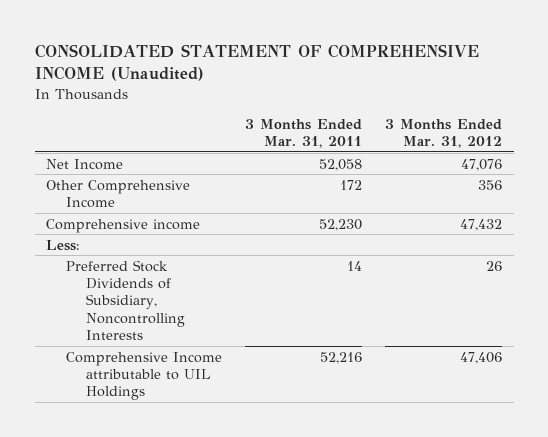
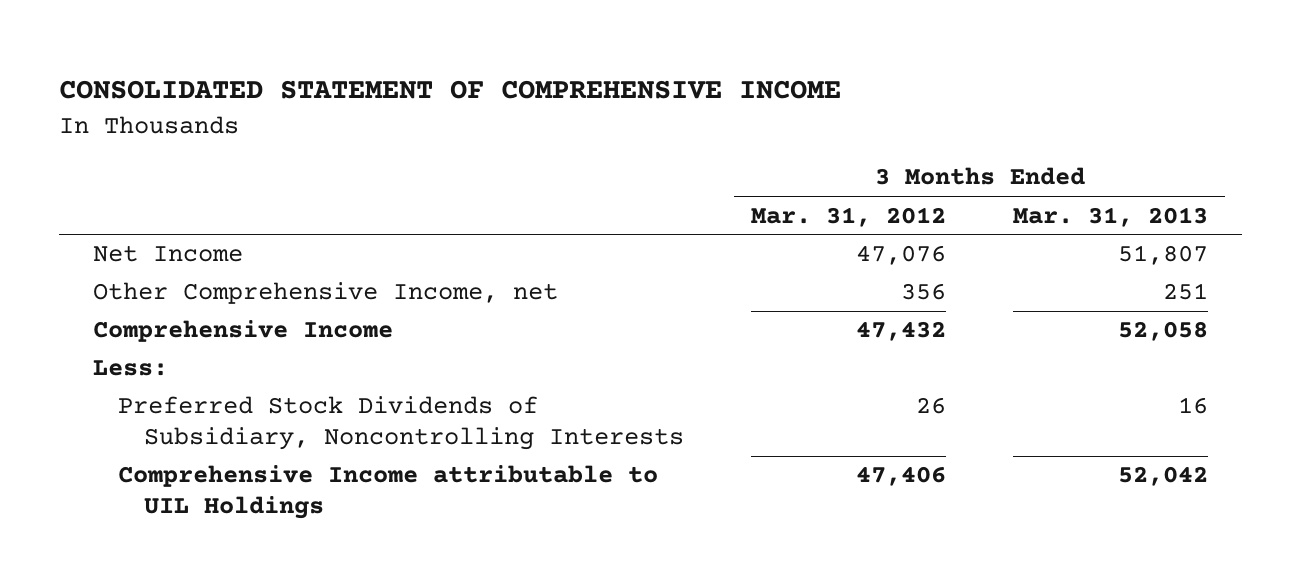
- CONSOLIDATED STATEMENT OF COMPREHENSIVE INCOME (Unaudited)
+ CONSOLIDATED STATEMENT OF COMPREHENSIVE INCOME
- | 3 Months Ended Mar. 31, 2011 | 3 Months Ended Mar. 31, 2012
+ | 3 Months Ended Mar. 31, 2012 | 3 Months Ended Mar. 31, 2013
- Other Comprehensive Income | 172 | 356
- Comprehensive income | 52,230 | 47,432
+ Other Comprehensive Income, net | 356 | 251
+ Comprehensive Income | 47,432 | 52,058

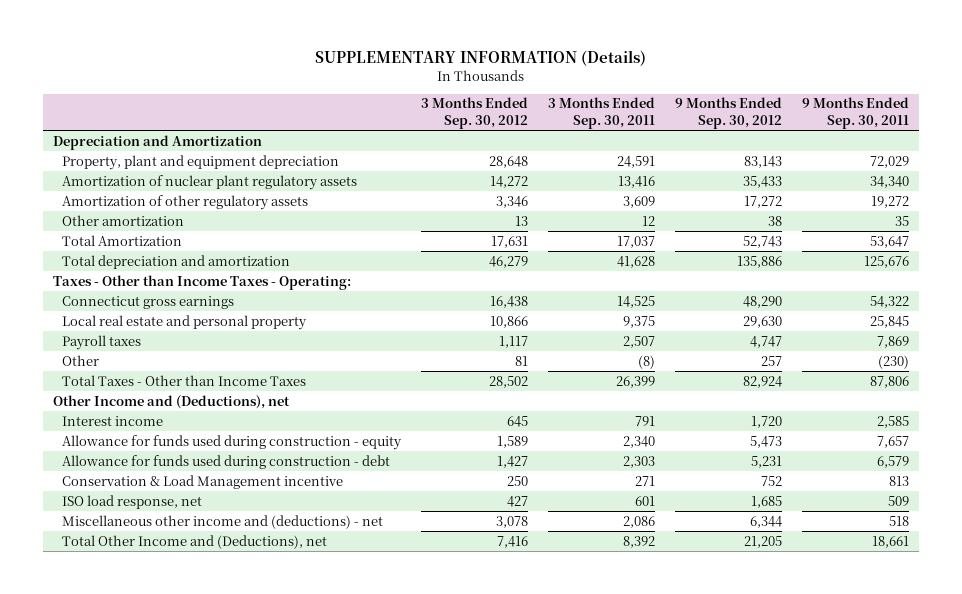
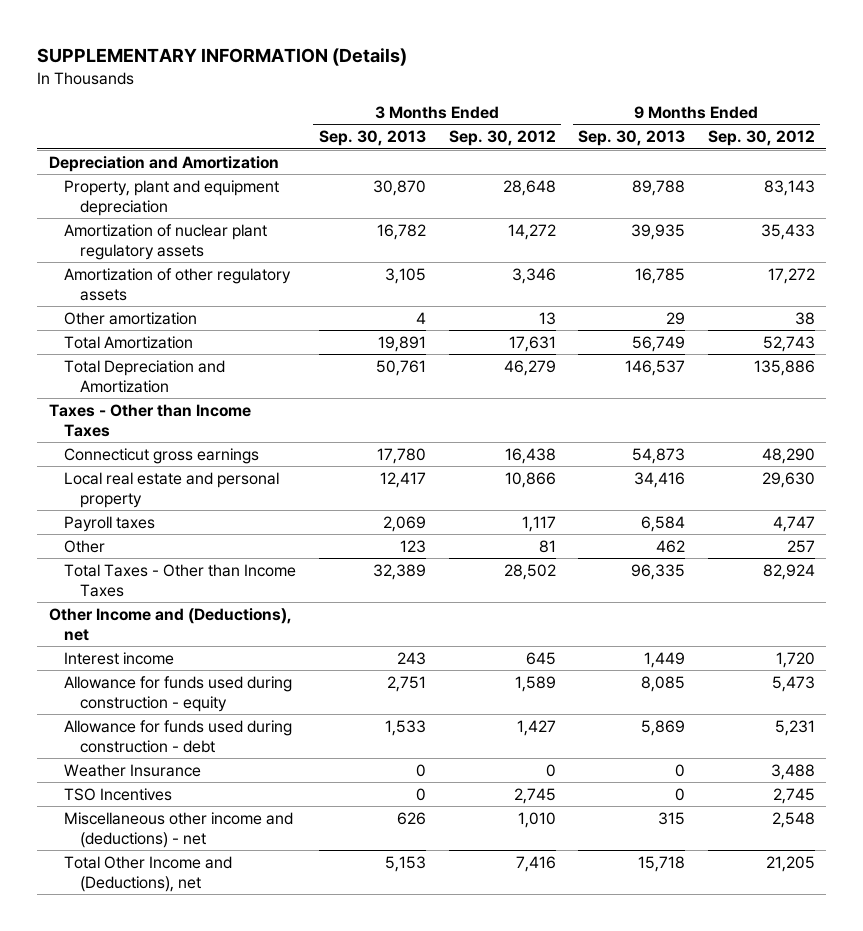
- | 3 Months Ended Sep. 30, 2012 | 3 Months Ended Sep. 30, 2011 | 9 Months Ended Sep. 30, 2012 | 9 Months Ended Sep. 30, 2011
+ | 3 Months Ended Sep. 30, 2013 | 3 Months Ended Sep. 30, 2012 | 9 Months Ended Sep. 30, 2013 | 9 Months Ended Sep. 30, 2012
- Total depreciation and amortization | 46,279 | 41,628 | 135,886 | 125,676
- Taxes - Other than Income Taxes - Operating:
+ Total Depreciation and Amortization | 50,761 | 46,279 | 146,537 | 135,886
+ Taxes - Other than Income Taxes
- Conservation & Load Management incentive | 250 | 271 | 752 | 813
- ISO load response, net | 427 | 601 | 1,685 | 509
- Miscellaneous other income and (deductions) - net | 3,078 | 2,086 | 6,344 | 518
+ Weather Insurance | 0 | 0 | 0 | 3,488
+ TSO Incentives | 0 | 2,745 | 0 | 2,745
+ Miscellaneous other income and (deductions) - net | 626 | 1,010 | 315 | 2,548

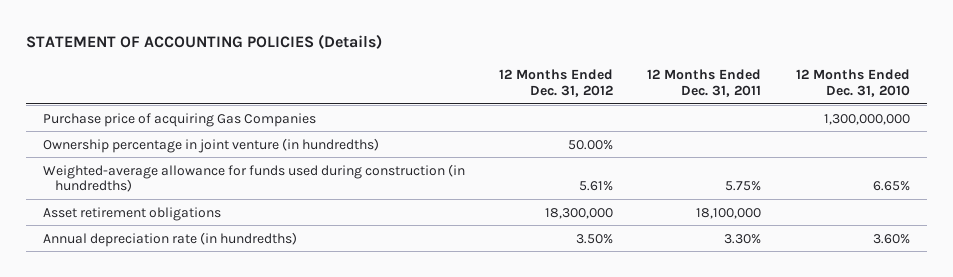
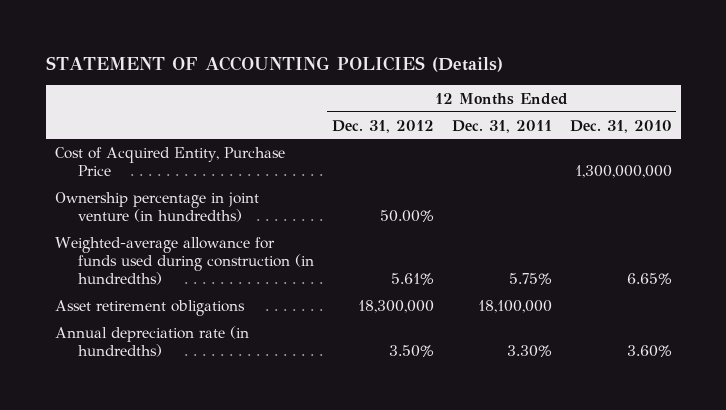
- Purchase price of acquiring Gas Companies | | | 1,300,000,000
+ Cost of Acquired Entity, Purchase Price | | | 1,300,000,000

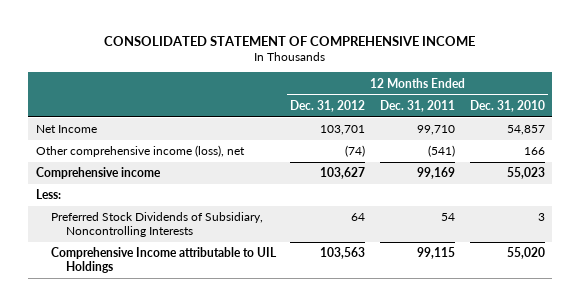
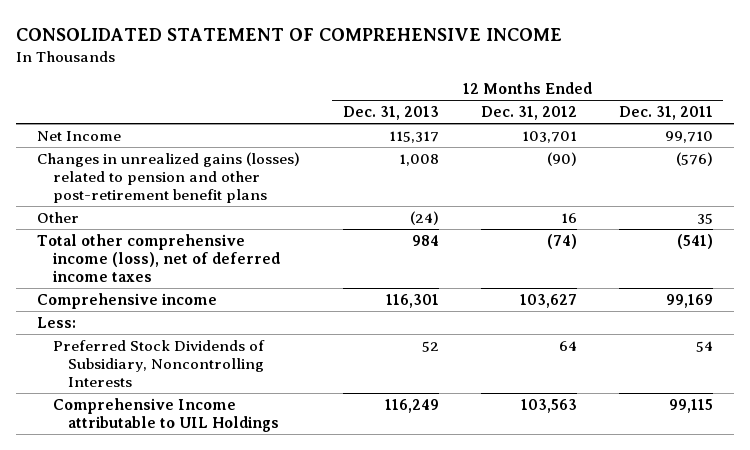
- | 12 Months Ended Dec. 31, 2012 | 12 Months Ended Dec. 31, 2011 | 12 Months Ended Dec. 31, 2010
+ | 12 Months Ended Dec. 31, 2013 | 12 Months Ended Dec. 31, 2012 | 12 Months Ended Dec. 31, 2011
- Other comprehensive income (loss), net | (74) | (541) | 166
+ Changes in unrealized gains (losses) related to pension and other post-retirement benefit plans | 1,008 | (90) | (576)
+ Other | (24) | 16 | 35
+ Total other comprehensive income (loss), net of deferred income taxes | 984 | (74) | (541)

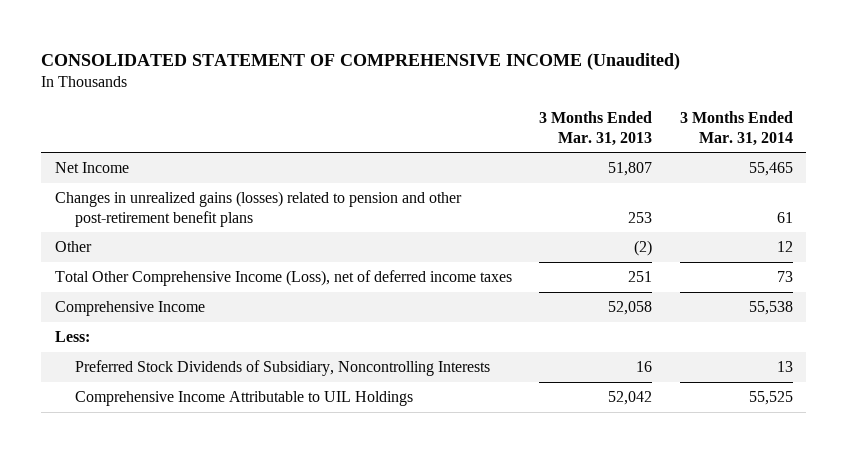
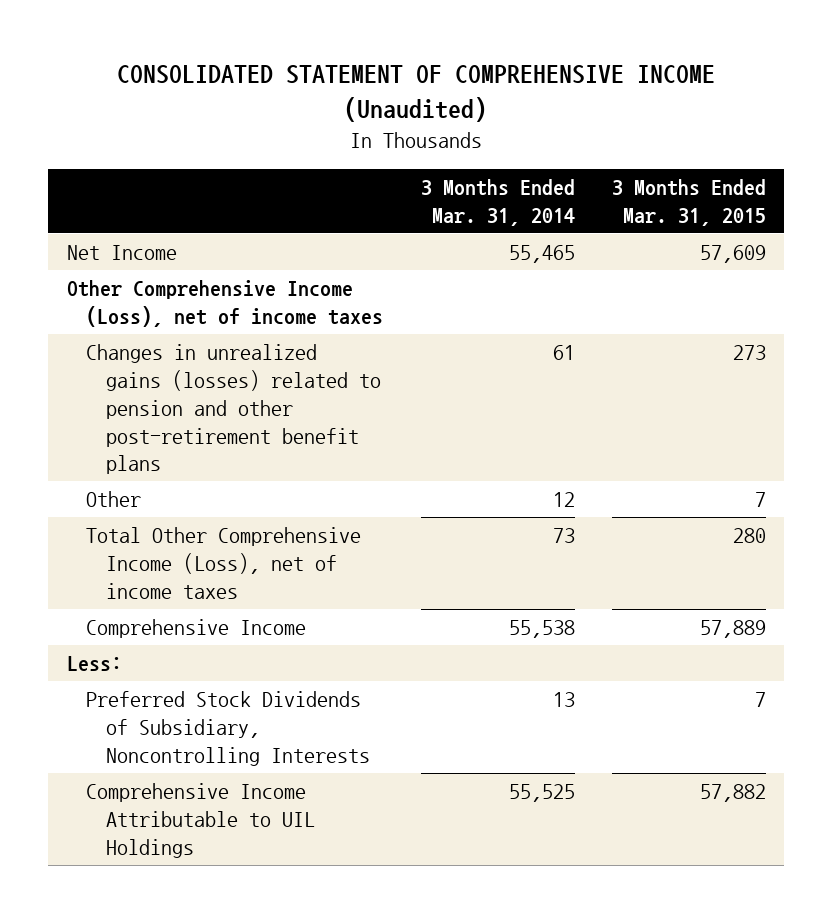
- | 3 Months Ended Mar. 31, 2013 | 3 Months Ended Mar. 31, 2014
+ | 3 Months Ended Mar. 31, 2014 | 3 Months Ended Mar. 31, 2015
+ Other Comprehensive Income (Loss), net of income taxes
- Total Other Comprehensive Income (Loss), net of deferred income taxes | 251 | 73
+ Total Other Comprehensive Income (Loss), net of income taxes | 73 | 280

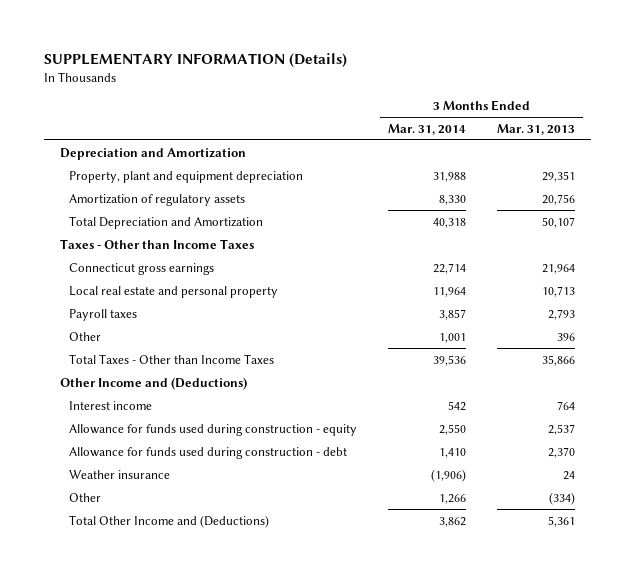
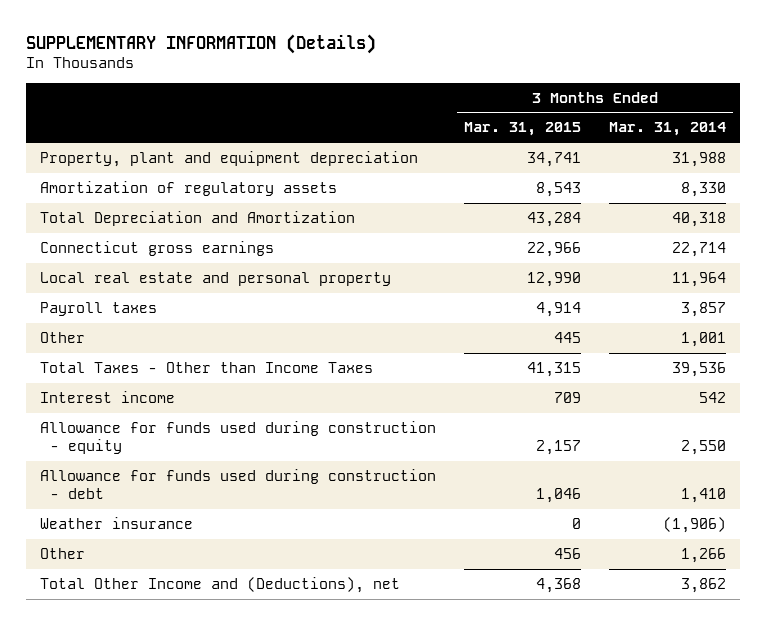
- | 3 Months Ended Mar. 31, 2014 | 3 Months Ended Mar. 31, 2013
+ | 3 Months Ended Mar. 31, 2015 | 3 Months Ended Mar. 31, 2014
- Depreciation and Amortization
- Taxes - Other than Income Taxes
- Other Income and (Deductions)
- Total Other Income and (Deductions) | 3,862 | 5,361
+ Total Other Income and (Deductions), net | 4,368 | 3,862

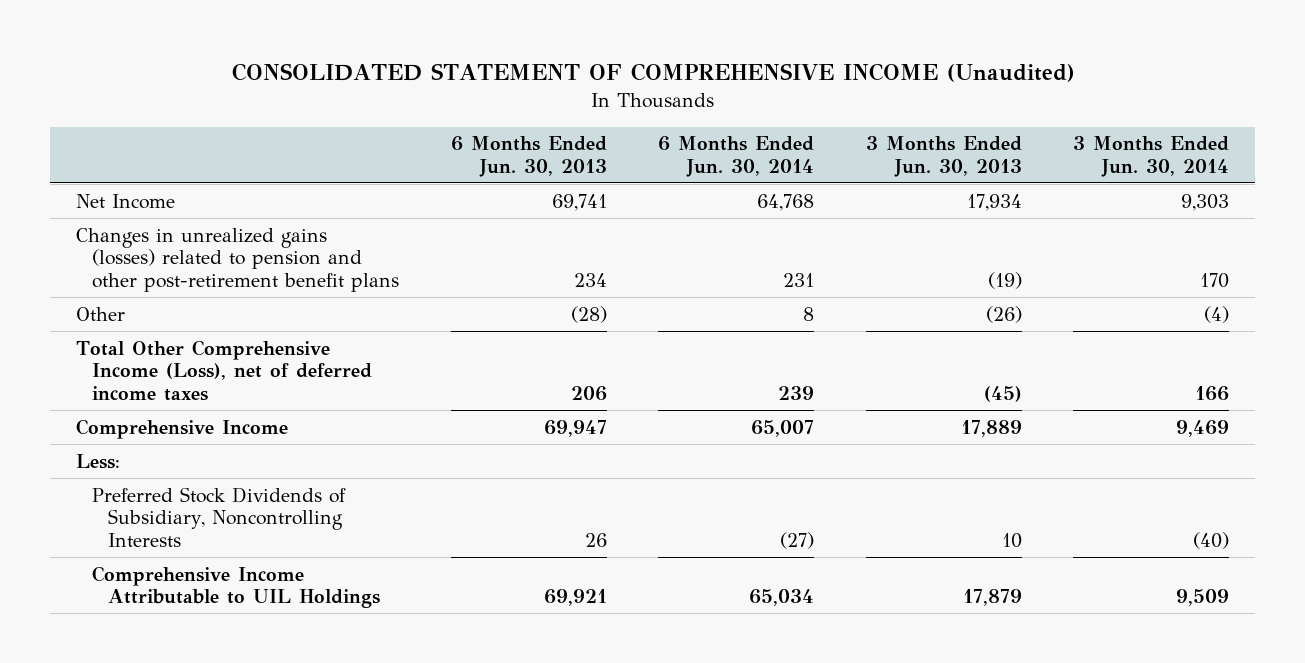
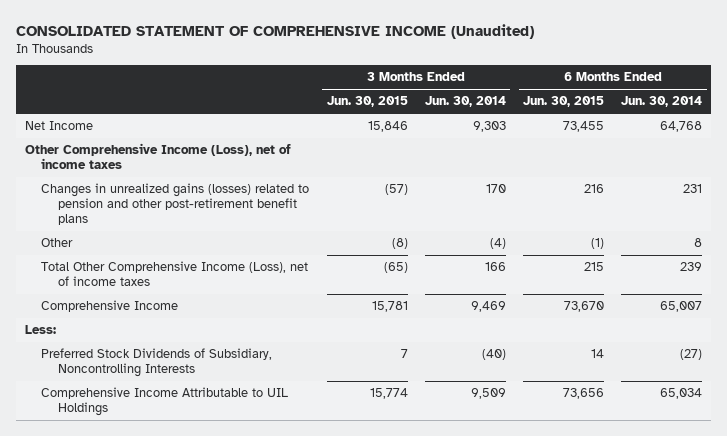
- | 6 Months Ended Jun. 30, 2013 | 6 Months Ended Jun. 30, 2014 | 3 Months Ended Jun. 30, 2013 | 3 Months Ended Jun. 30, 2014
+ | 3 Months Ended Jun. 30, 2015 | 3 Months Ended Jun. 30, 2014 | 6 Months Ended Jun. 30, 2015 | 6 Months Ended Jun. 30, 2014
+ Other Comprehensive Income (Loss), net of income taxes
- Total Other Comprehensive Income (Loss), net of deferred income taxes | 206 | 239 | (45) | 166
+ Total Other Comprehensive Income (Loss), net of income taxes | (65) | 166 | 215 | 239

